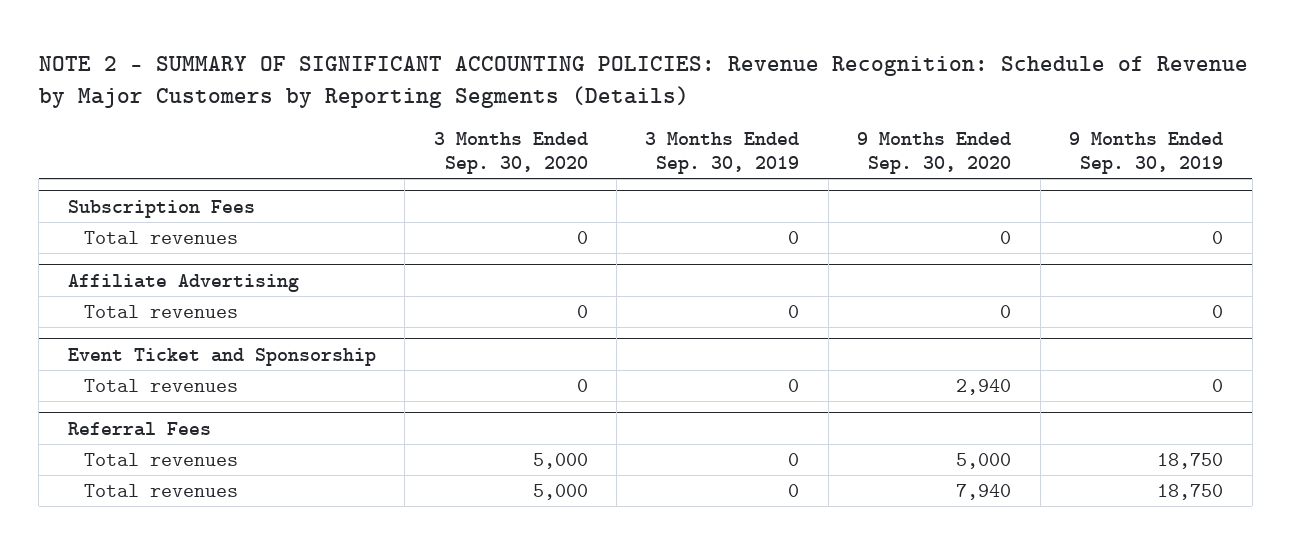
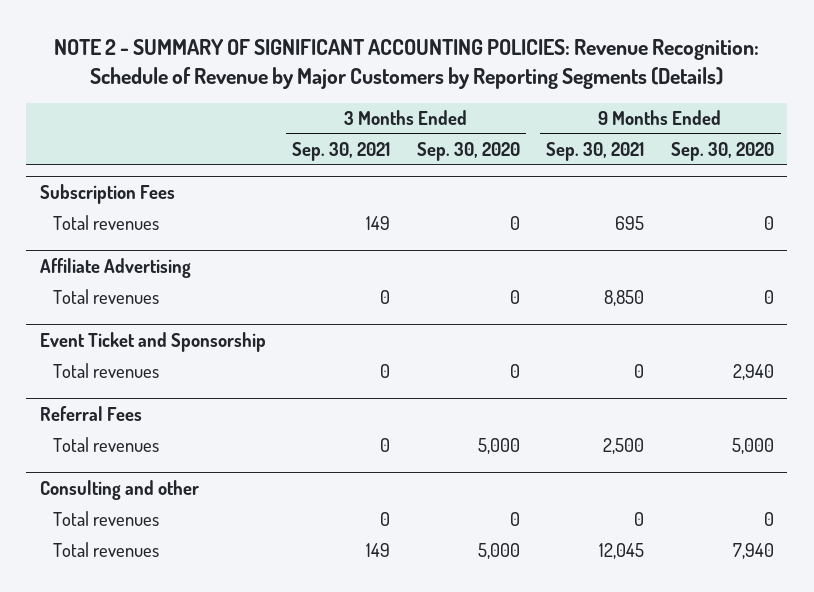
- | 3 Months Ended Sep. 30, 2020 | 3 Months Ended Sep. 30, 2019 | 9 Months Ended Sep. 30, 2020 | 9 Months Ended Sep. 30, 2019
+ | 3 Months Ended Sep. 30, 2021 | 3 Months Ended Sep. 30, 2020 | 9 Months Ended Sep. 30, 2021 | 9 Months Ended Sep. 30, 2020
+ Consulting and other
+ Total revenues | 0 | 0 | 0 | 0

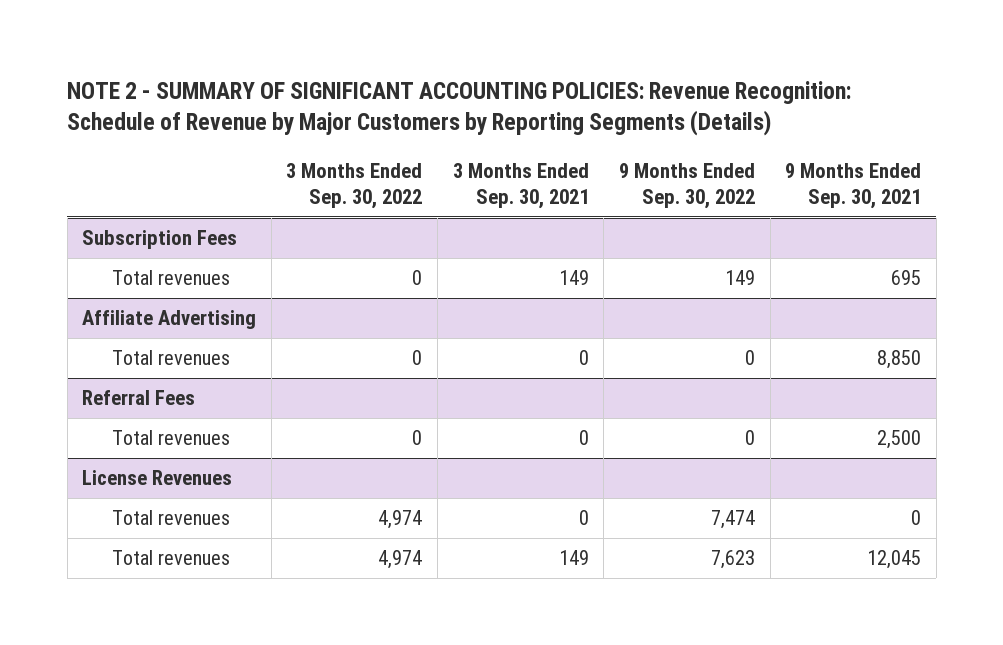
- | 3 Months Ended Sep. 30, 2021 | 3 Months Ended Sep. 30, 2020 | 9 Months Ended Sep. 30, 2021 | 9 Months Ended Sep. 30, 2020
+ | 3 Months Ended Sep. 30, 2022 | 3 Months Ended Sep. 30, 2021 | 9 Months Ended Sep. 30, 2022 | 9 Months Ended Sep. 30, 2021
- Event Ticket and Sponsorship
- Total revenues | 0 | 0 | 0 | 2,940
- Consulting and other
+ License Revenues

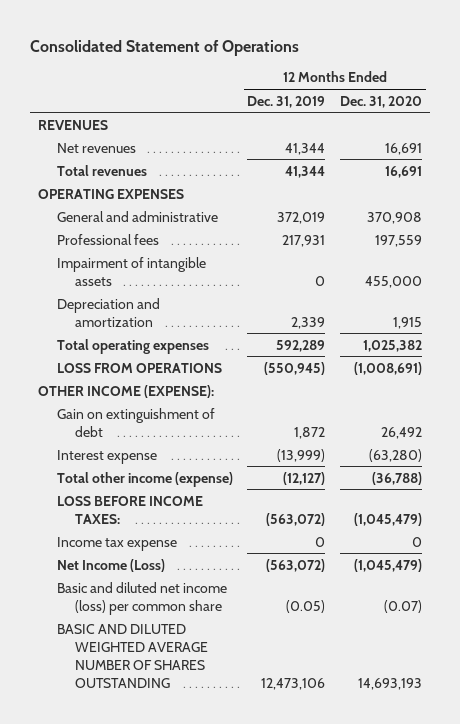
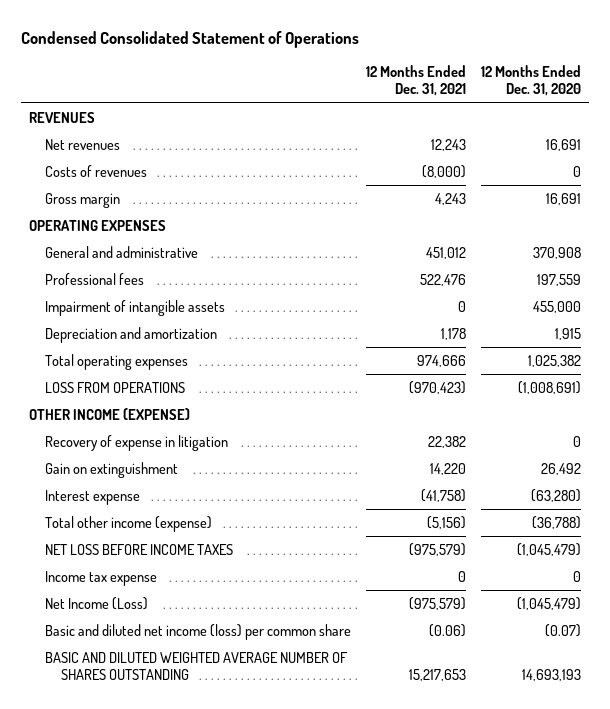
- Consolidated Statement of Operations
+ Condensed Consolidated Statement of Operations
- | 12 Months Ended Dec. 31, 2019 | 12 Months Ended Dec. 31, 2020
+ | 12 Months Ended Dec. 31, 2021 | 12 Months Ended Dec. 31, 2020
- Total revenues | 41,344 | 16,691
+ Costs of revenues | (8,000) | 0
+ Gross margin | 4,243 | 16,691
- OTHER INCOME (EXPENSE):
- Gain on extinguishment of debt | 1,872 | 26,492
+ OTHER INCOME (EXPENSE)
+ Recovery of expense in litigation | 22,382 | 0
+ Gain on extinguishment | 14,220 | 26,492
- LOSS BEFORE INCOME TAXES: | (563,072) | (1,045,479)
+ NET LOSS BEFORE INCOME TAXES | (975,579) | (1,045,479)

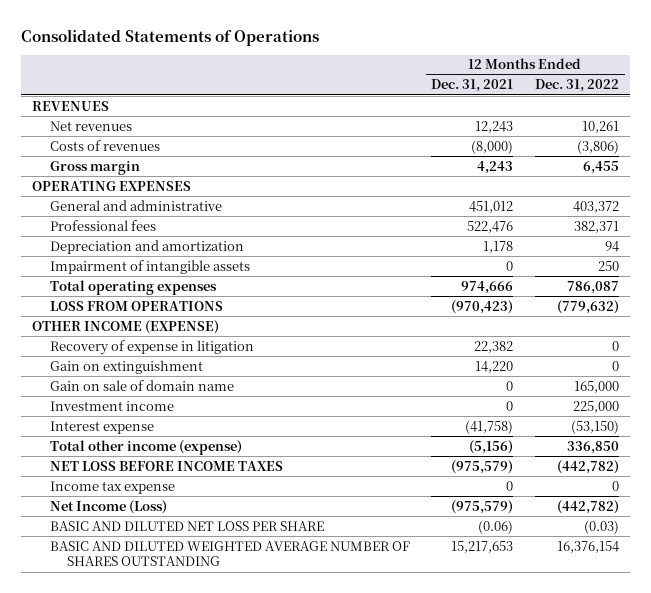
- Condensed Consolidated Statement of Operations
+ Consolidated Statements of Operations
- | 12 Months Ended Dec. 31, 2021 | 12 Months Ended Dec. 31, 2020
+ | 12 Months Ended Dec. 31, 2021 | 12 Months Ended Dec. 31, 2022
moved down: Impairment of intangible assets | 0 | 250
+ Gain on sale of domain name | 0 | 165,000
+ Investment income | 0 | 225,000
- Basic and diluted net income (loss) per common share | (0.06) | (0.07)
+ BASIC AND DILUTED NET LOSS PER SHARE | (0.06) | (0.03)

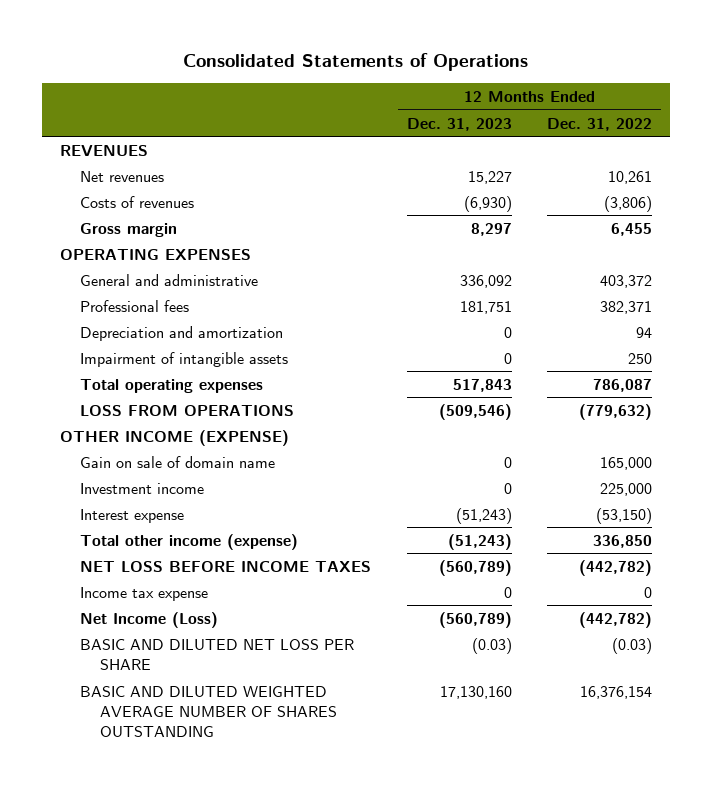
- | 12 Months Ended Dec. 31, 2021 | 12 Months Ended Dec. 31, 2022
+ | 12 Months Ended Dec. 31, 2023 | 12 Months Ended Dec. 31, 2022
- Recovery of expense in litigation | 22,382 | 0
- Gain on extinguishment | 14,220 | 0

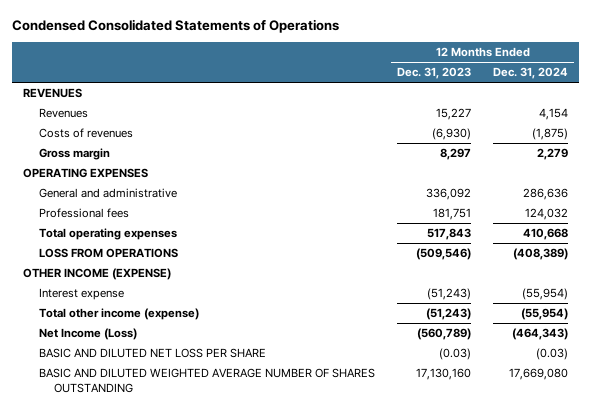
- Consolidated Statements of Operations
+ Condensed Consolidated Statements of Operations
- | 12 Months Ended Dec. 31, 2023 | 12 Months Ended Dec. 31, 2022
+ | 12 Months Ended Dec. 31, 2023 | 12 Months Ended Dec. 31, 2024
- Net revenues | 15,227 | 10,261
+ Revenues | 15,227 | 4,154
- Depreciation and amortization | 0 | 94
- Impairment of intangible assets | 0 | 250
- Gain on sale of domain name | 0 | 165,000
- Investment income | 0 | 225,000
- NET LOSS BEFORE INCOME TAXES | (560,789) | (442,782)
- Income tax expense | 0 | 0

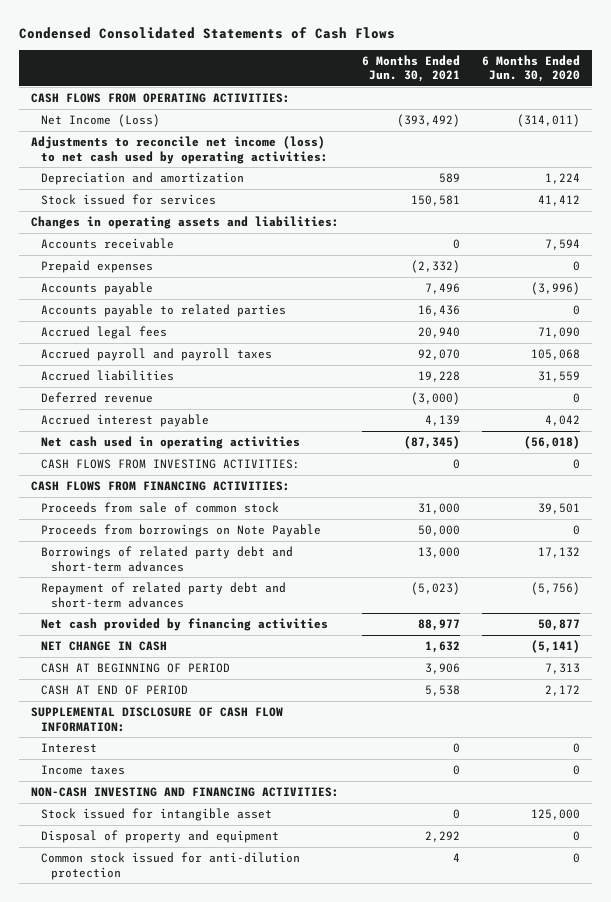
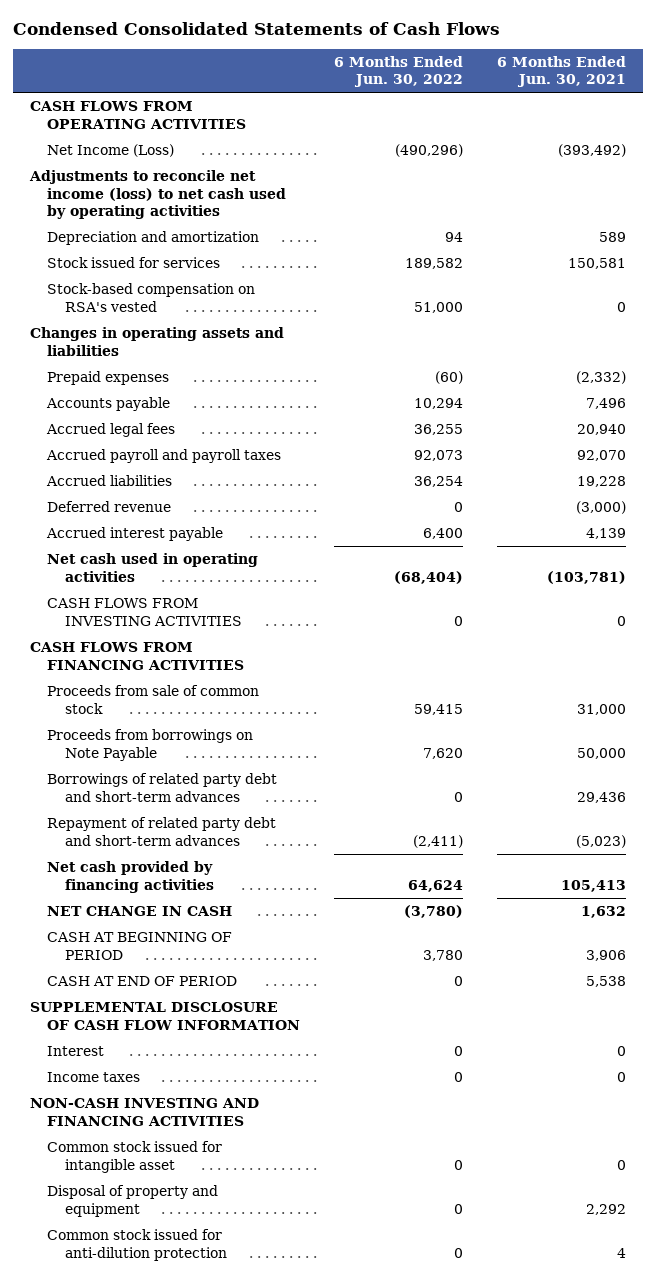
- | 6 Months Ended Jun. 30, 2021 | 6 Months Ended Jun. 30, 2020
+ | 6 Months Ended Jun. 30, 2022 | 6 Months Ended Jun. 30, 2021
- CASH FLOWS FROM OPERATING ACTIVITIES:
+ CASH FLOWS FROM OPERATING ACTIVITIES
- Adjustments to reconcile net income (loss) to net cash used by operating activities:
+ Adjustments to reconcile net income (loss) to net cash used by operating activities
- Changes in operating assets and liabilities:
- Accounts receivable | 0 | 7,594
+ Stock-based compensation on RSA's vested | 51,000 | 0
+ Changes in operating assets and liabilities
- Accounts payable to related parties | 16,436 | 0
- Net cash used in operating activities | (87,345) | (56,018)
- CASH FLOWS FROM INVESTING ACTIVITIES: | 0 | 0
- CASH FLOWS FROM FINANCING ACTIVITIES:
+ Net cash used in operating activities | (68,404) | (103,781)
+ CASH FLOWS FROM INVESTING ACTIVITIES | 0 | 0
+ CASH FLOWS FROM FINANCING ACTIVITIES
- Borrowings of related party debt and short-term advances | 13,000 | 17,132
+ Borrowings of related party debt and short-term advances | 0 | 29,436
- Net cash provided by financing activities | 88,977 | 50,877
+ Net cash provided by financing activities | 64,624 | 105,413
- SUPPLEMENTAL DISCLOSURE OF CASH FLOW INFORMATION:
+ SUPPLEMENTAL DISCLOSURE OF CASH FLOW INFORMATION
- NON-CASH INVESTING AND FINANCING ACTIVITIES:
- Stock issued for intangible asset | 0 | 125,000
+ NON-CASH INVESTING AND FINANCING ACTIVITIES
+ Common stock issued for intangible asset | 0 | 0

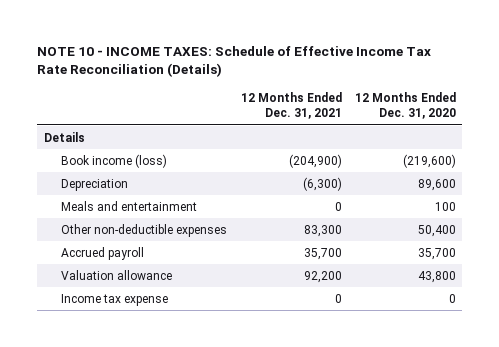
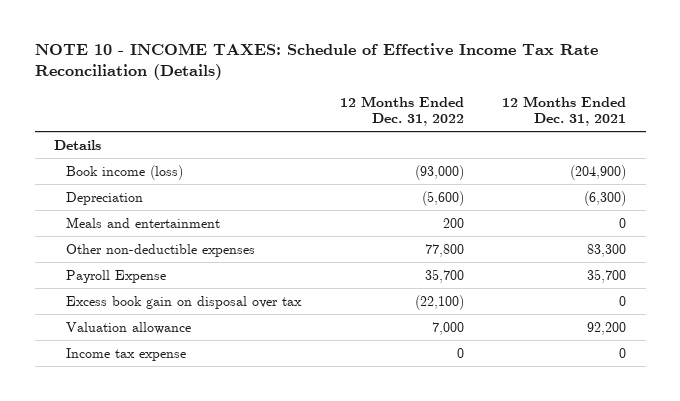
- | 12 Months Ended Dec. 31, 2021 | 12 Months Ended Dec. 31, 2020
+ | 12 Months Ended Dec. 31, 2022 | 12 Months Ended Dec. 31, 2021
- Accrued payroll | 35,700 | 35,700
+ Payroll Expense | 35,700 | 35,700
+ Excess book gain on disposal over tax | (22,100) | 0

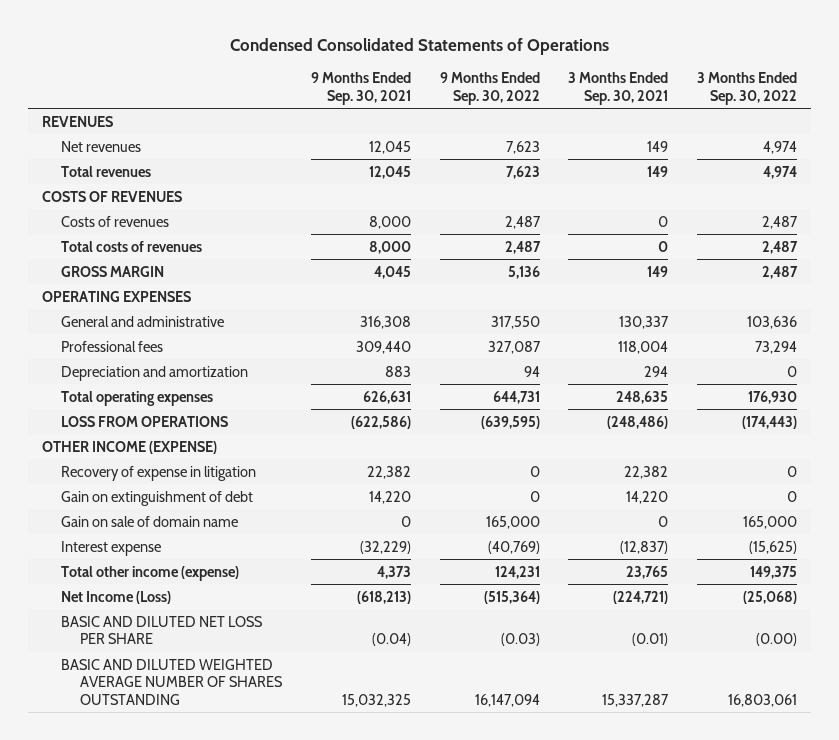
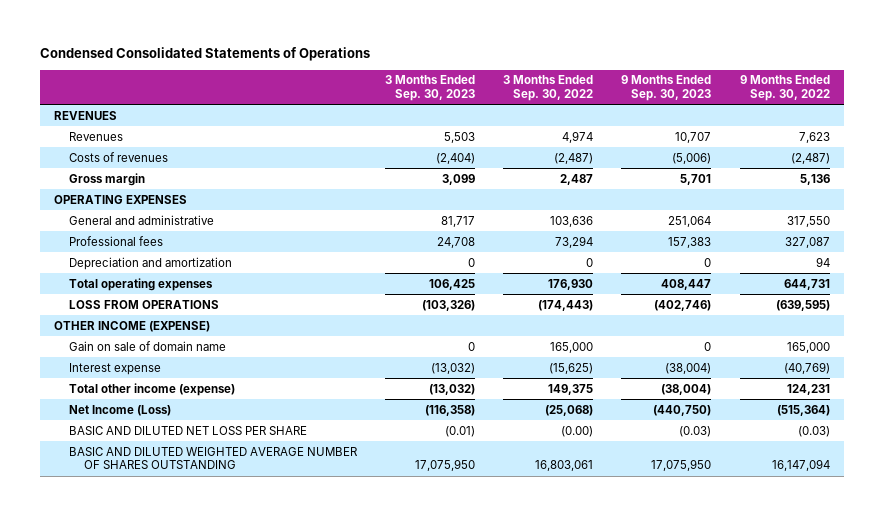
- | 9 Months Ended Sep. 30, 2021 | 9 Months Ended Sep. 30, 2022 | 3 Months Ended Sep. 30, 2021 | 3 Months Ended Sep. 30, 2022
+ | 3 Months Ended Sep. 30, 2023 | 3 Months Ended Sep. 30, 2022 | 9 Months Ended Sep. 30, 2023 | 9 Months Ended Sep. 30, 2022
- Net revenues | 12,045 | 7,623 | 149 | 4,974
- Total revenues | 12,045 | 7,623 | 149 | 4,974
- COSTS OF REVENUES
- Costs of revenues | 8,000 | 2,487 | 0 | 2,487
- Total costs of revenues | 8,000 | 2,487 | 0 | 2,487
- GROSS MARGIN | 4,045 | 5,136 | 149 | 2,487
+ Revenues | 5,503 | 4,974 | 10,707 | 7,623
+ Costs of revenues | (2,404) | (2,487) | (5,006) | (2,487)
+ Gross margin | 3,099 | 2,487 | 5,701 | 5,136
- Recovery of expense in litigation | 22,382 | 0 | 22,382 | 0
- Gain on extinguishment of debt | 14,220 | 0 | 14,220 | 0

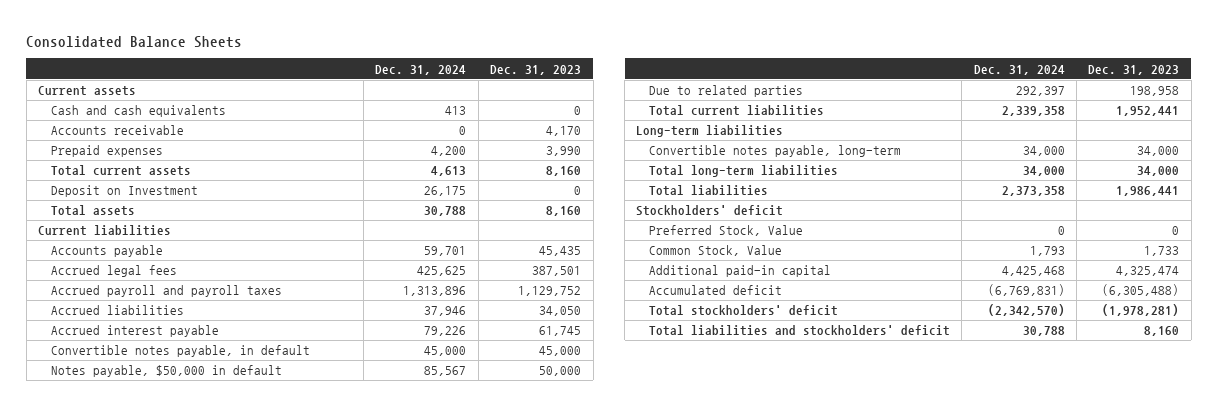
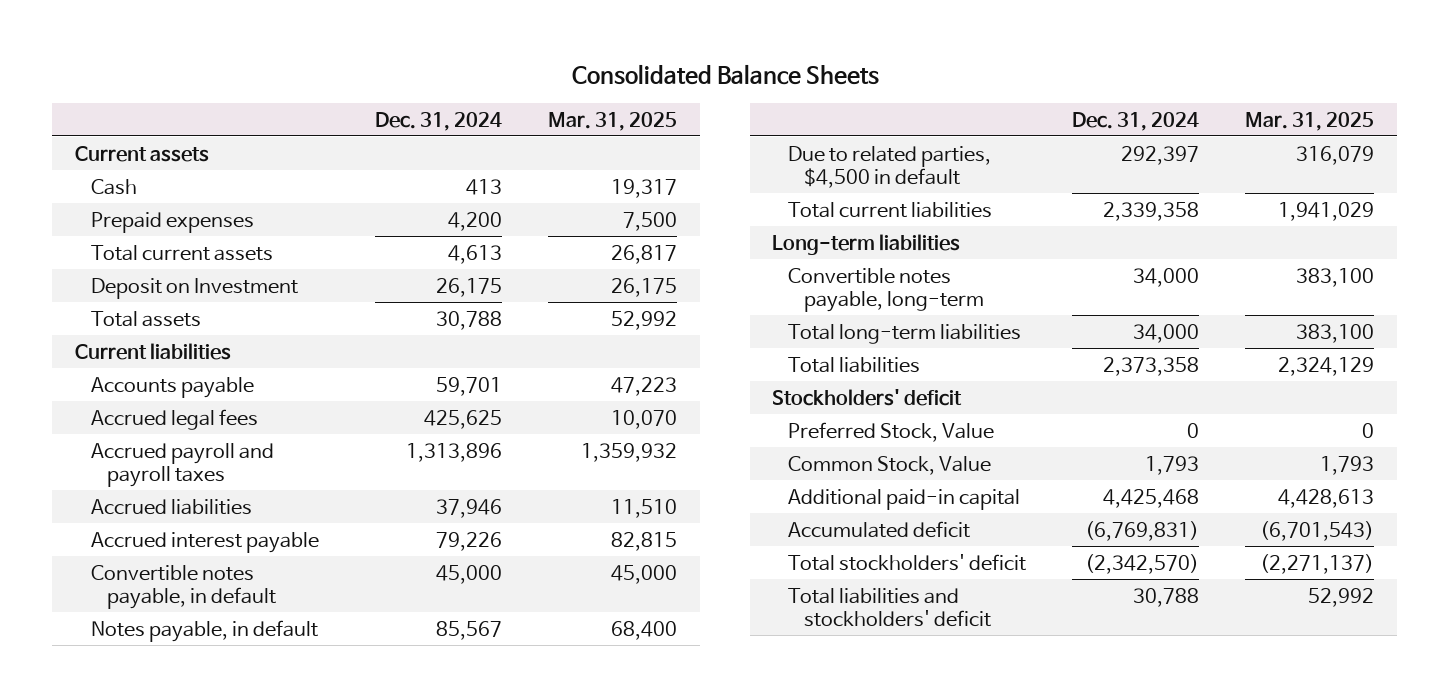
- | Dec. 31, 2024 | Dec. 31, 2023
+ | Dec. 31, 2024 | Mar. 31, 2025
- Cash and cash equivalents | 413 | 0
- Accounts receivable | 0 | 4,170
+ Cash | 413 | 19,317
- Notes payable, $50,000 in default | 85,567 | 50,000
- Due to related parties | 292,397 | 198,958
+ Notes payable, in default | 85,567 | 68,400
+ Due to related parties, $4,500 in default | 292,397 | 316,079

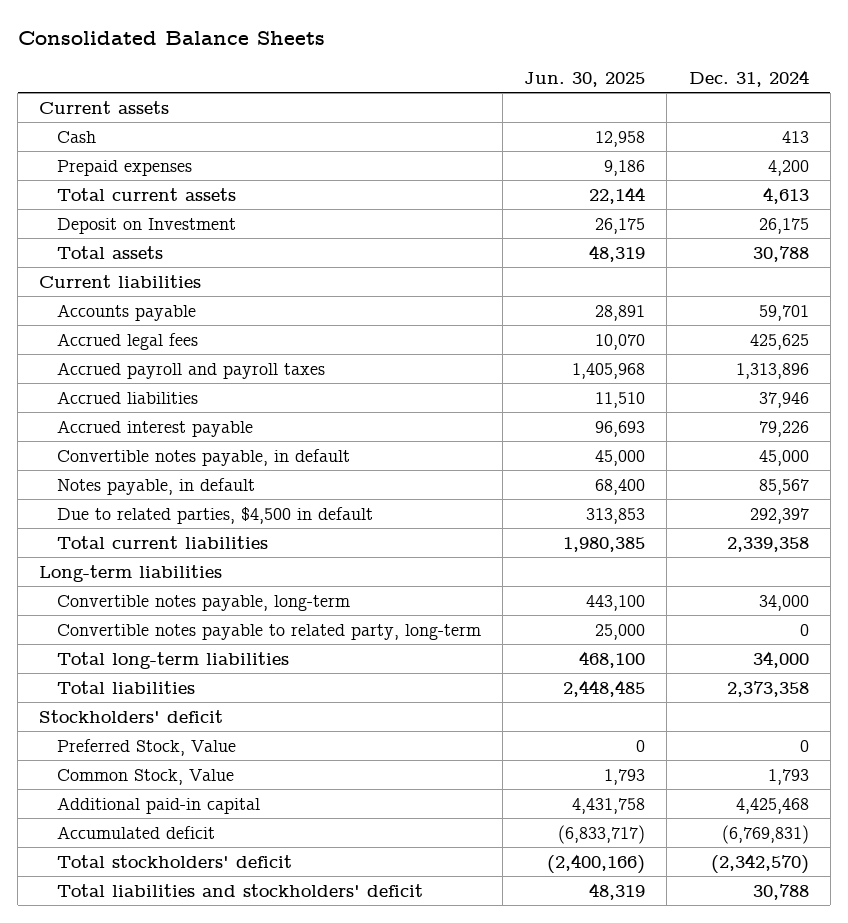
- | Dec. 31, 2024 | Mar. 31, 2025
+ | Jun. 30, 2025 | Dec. 31, 2024
+ Convertible notes payable to related party, long-term | 25,000 | 0

